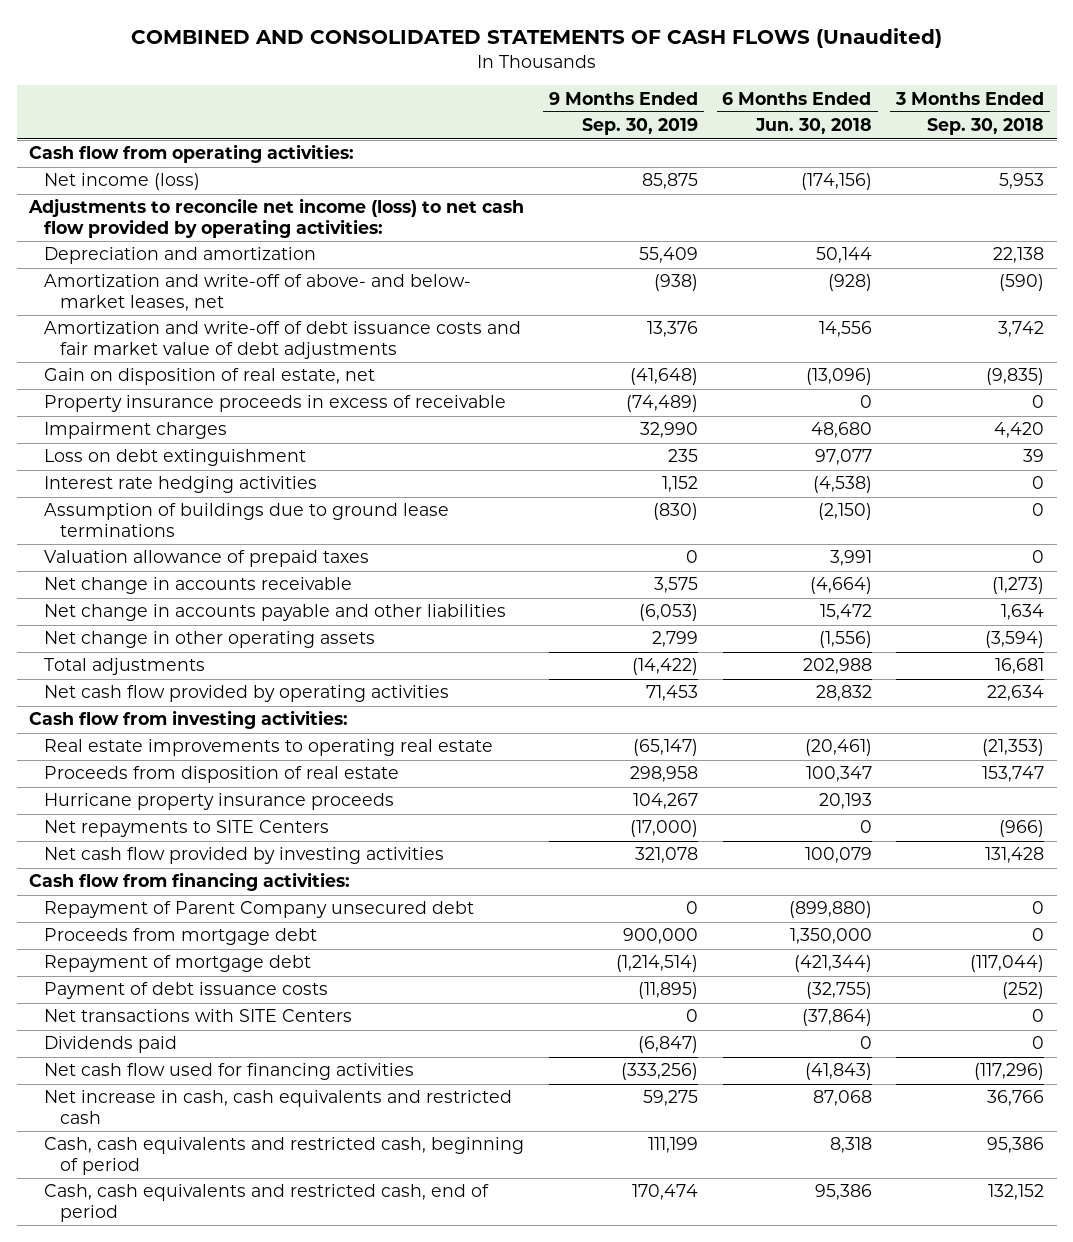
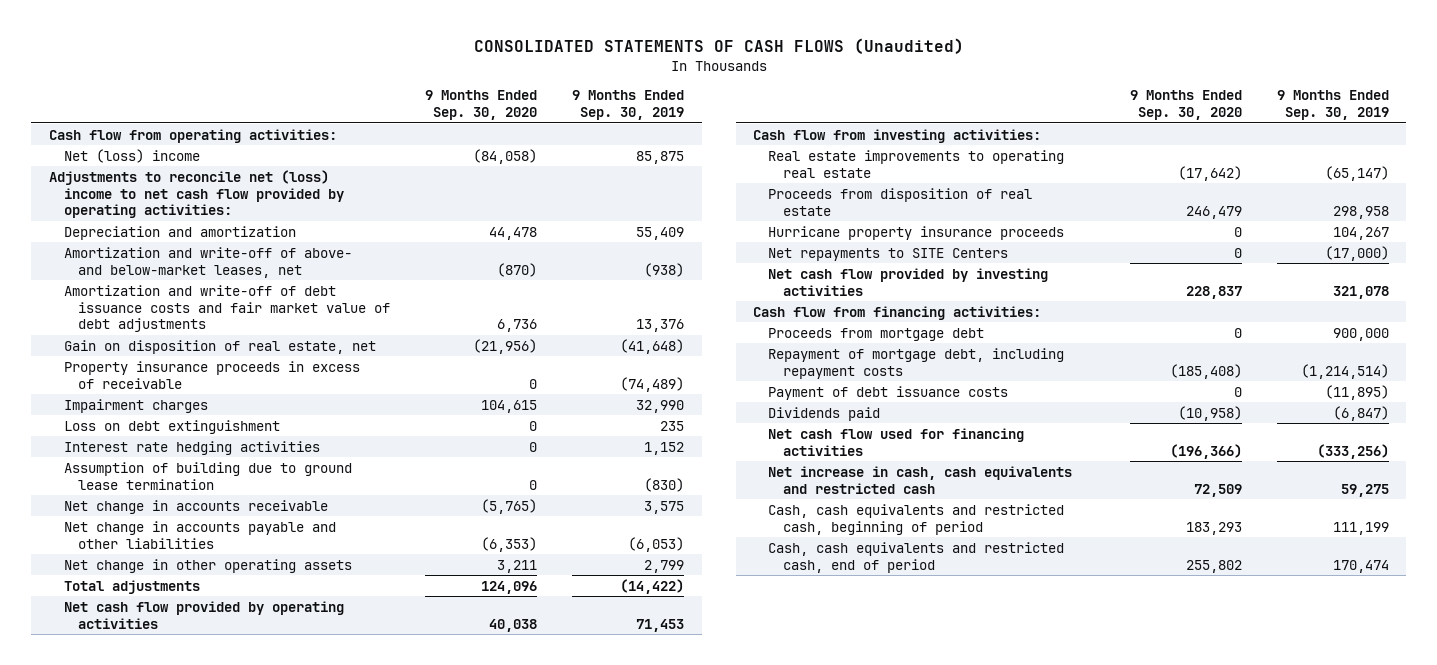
- COMBINED AND CONSOLIDATED STATEMENTS OF CASH FLOWS (Unaudited)
+ CONSOLIDATED STATEMENTS OF CASH FLOWS (Unaudited)
- | 9 Months Ended Sep. 30, 2019 | 6 Months Ended Jun. 30, 2018 | 3 Months Ended Sep. 30, 2018
+ | 9 Months Ended Sep. 30, 2020 | 9 Months Ended Sep. 30, 2019
- Net income (loss) | 85,875 | (174,156) | 5,953
- Adjustments to reconcile net income (loss) to net cash flow provided by operating activities:
+ Net (loss) income | (84,058) | 85,875
+ Adjustments to reconcile net (loss) income to net cash flow provided by operating activities:
- Amortization and write-off of above- and below- market leases, net | (938) | (928) | (590)
+ Amortization and write-off of above- and below-market leases, net | (870) | (938)
- Assumption of buildings due to ground lease terminations | (830) | (2,150) | 0
- Valuation allowance of prepaid taxes | 0 | 3,991 | 0
+ Assumption of building due to ground lease termination | 0 | (830)
- Repayment of Parent Company unsecured debt | 0 | (899,880) | 0
- Repayment of mortgage debt | (1,214,514) | (421,344) | (117,044)
+ Repayment of mortgage debt, including repayment costs | (185,408) | (1,214,514)
- Net transactions with SITE Centers | 0 | (37,864) | 0

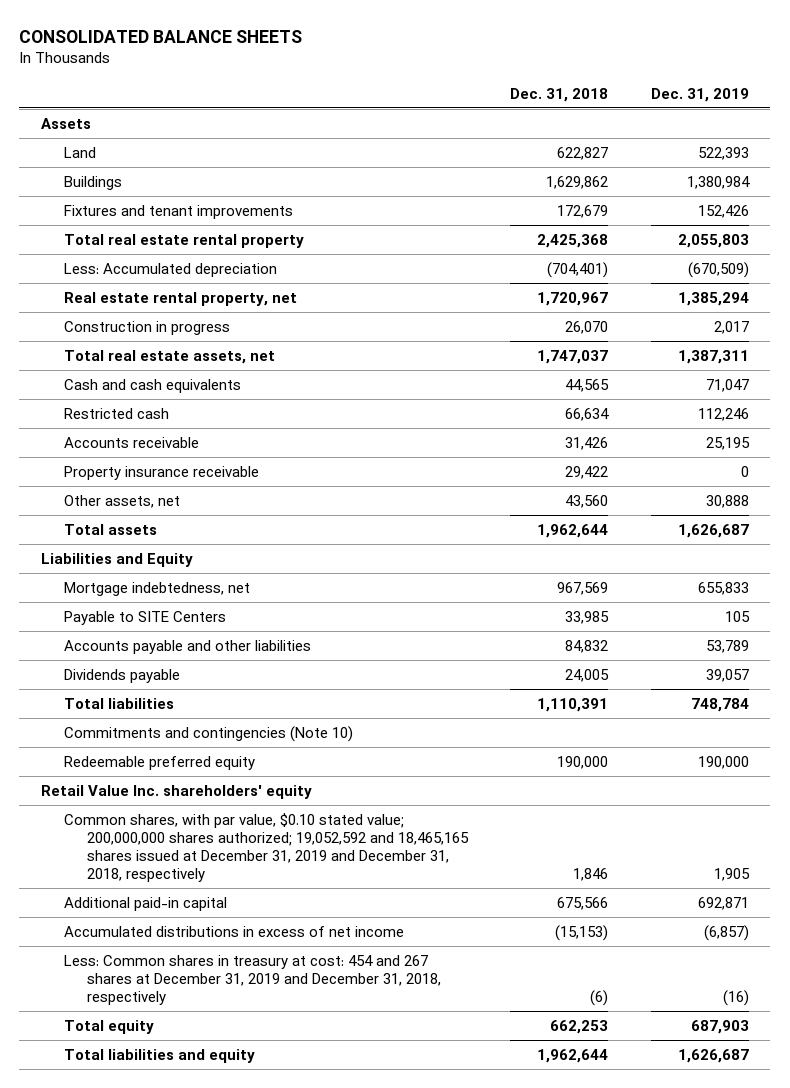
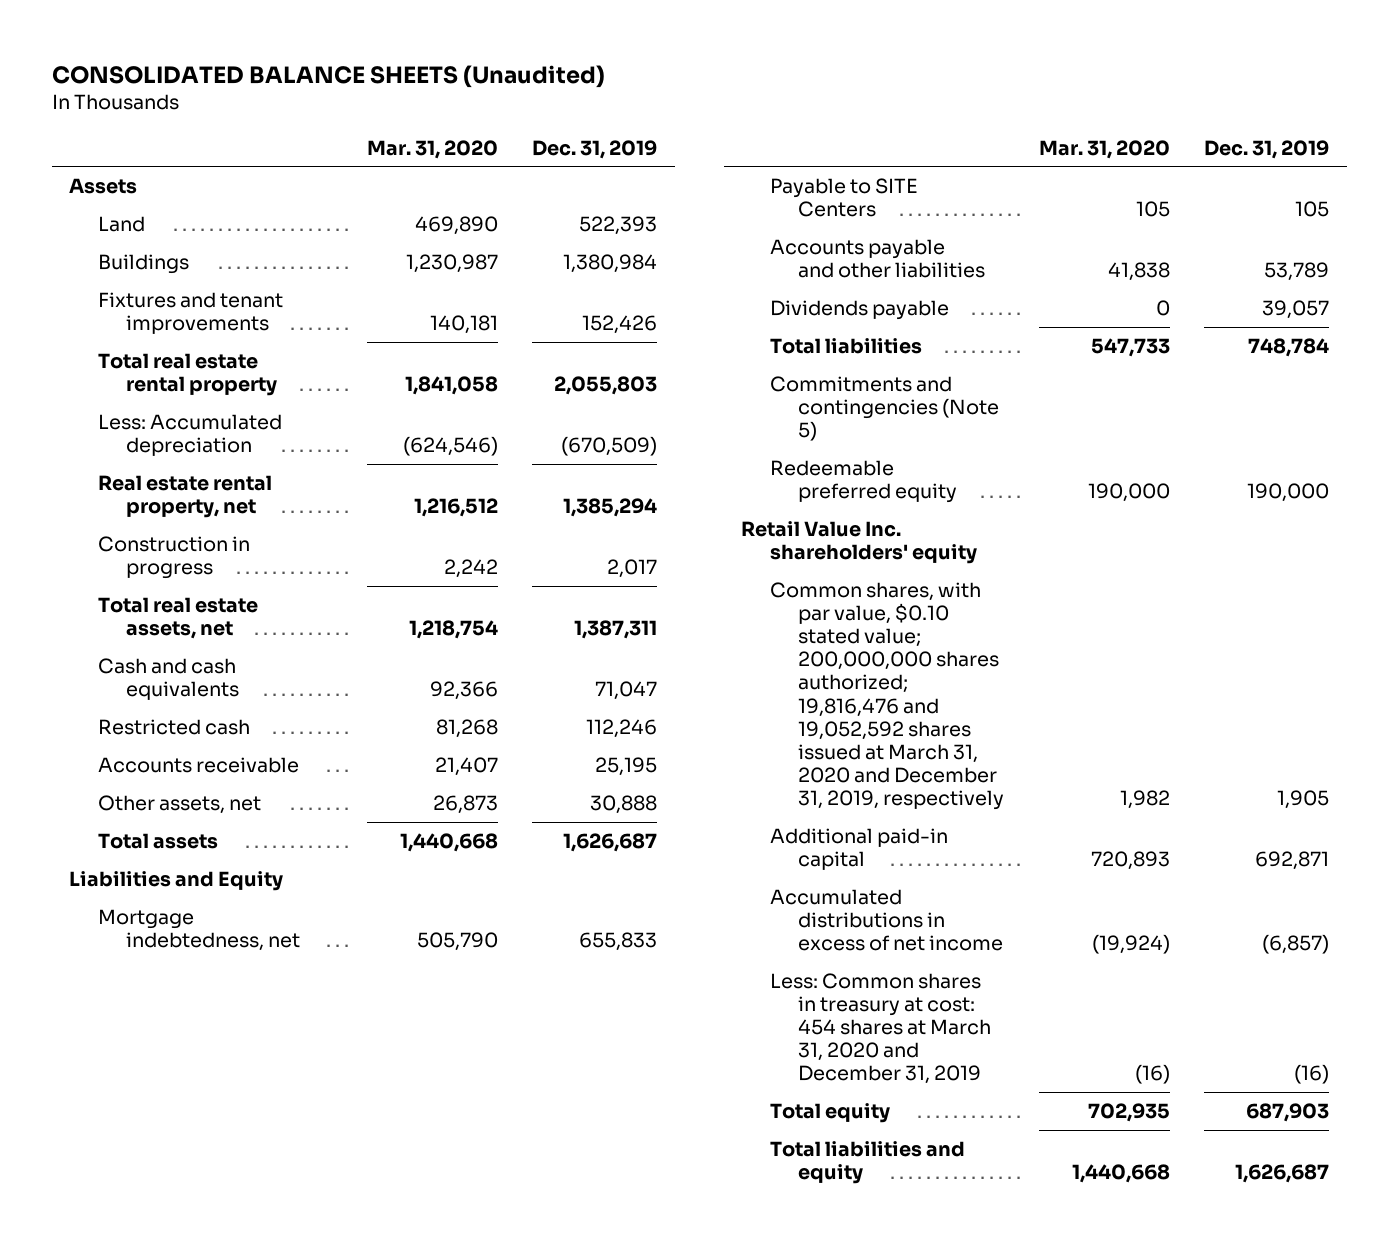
- CONSOLIDATED BALANCE SHEETS
+ CONSOLIDATED BALANCE SHEETS (Unaudited)
- | Dec. 31, 2018 | Dec. 31, 2019
+ | Mar. 31, 2020 | Dec. 31, 2019
- Property insurance receivable | 29,422 | 0
- Commitments and contingencies (Note 10)
+ Commitments and contingencies (Note 5)
- Common shares, with par value, $0.10 stated value; 200,000,000 shares authorized; 19,052,592 and 18,465,165 shares issued at December 31, 2019 and December 31, 2018, respectively | 1,846 | 1,905
+ Common shares, with par value, $0.10 stated value; 200,000,000 shares authorized; 19,816,476 and 19,052,592 shares issued at March 31, 2020 and December 31, 2019, respectively | 1,982 | 1,905
- Less: Common shares in treasury at cost: 454 and 267 shares at December 31, 2019 and December 31, 2018, respectively | (6) | (16)
+ Less: Common shares in treasury at cost: 454 shares at March 31, 2020 and December 31, 2019 | (16) | (16)

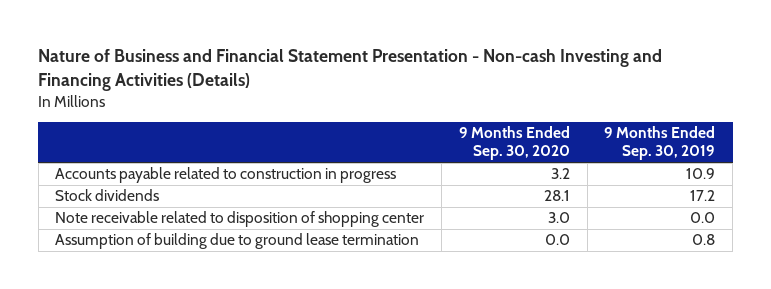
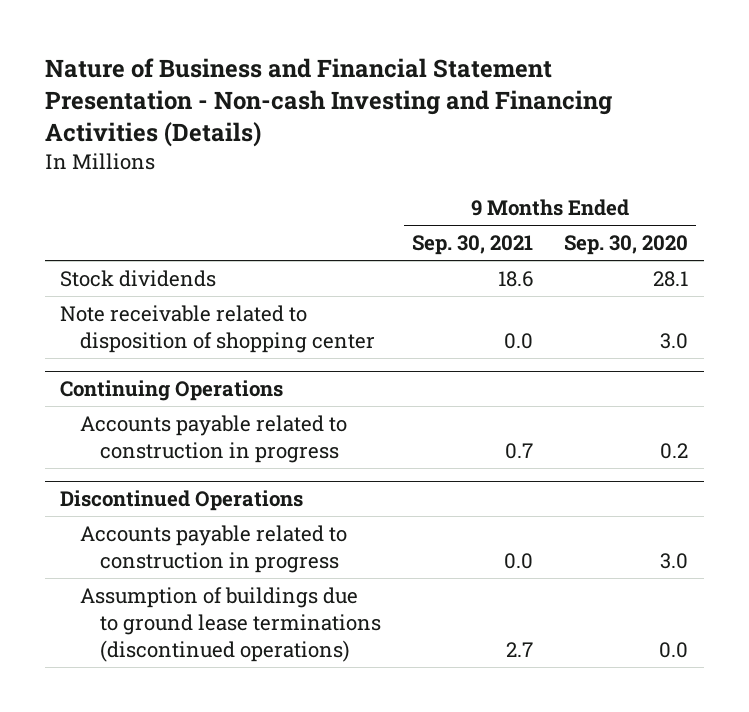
- | 9 Months Ended Sep. 30, 2020 | 9 Months Ended Sep. 30, 2019
+ | 9 Months Ended Sep. 30, 2021 | 9 Months Ended Sep. 30, 2020
- Accounts payable related to construction in progress | 3.2 | 10.9
- Assumption of building due to ground lease termination | 0.0 | 0.8
+ Continuing Operations
+ Accounts payable related to construction in progress | 0.7 | 0.2
+ Discontinued Operations
+ Accounts payable related to construction in progress | 0.0 | 3.0
+ Assumption of buildings due to ground lease terminations (discontinued operations) | 2.7 | 0.0

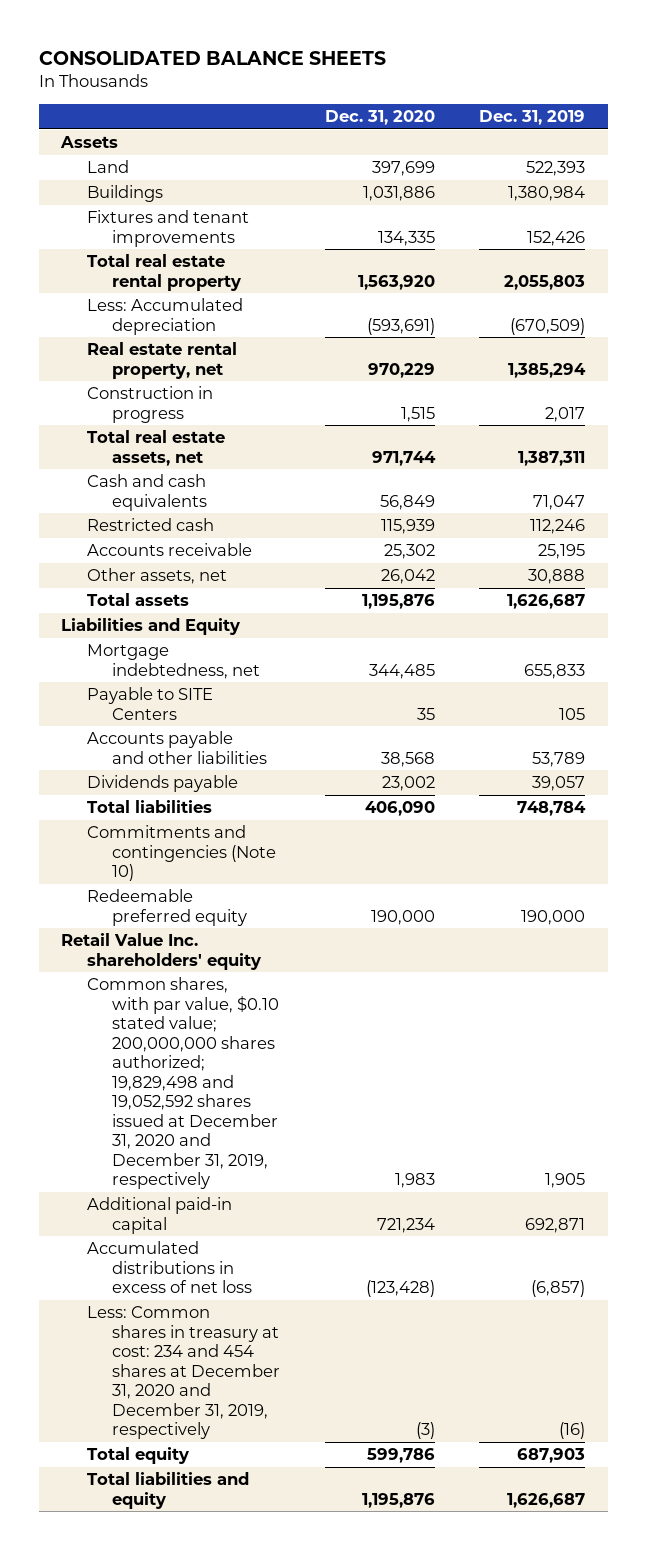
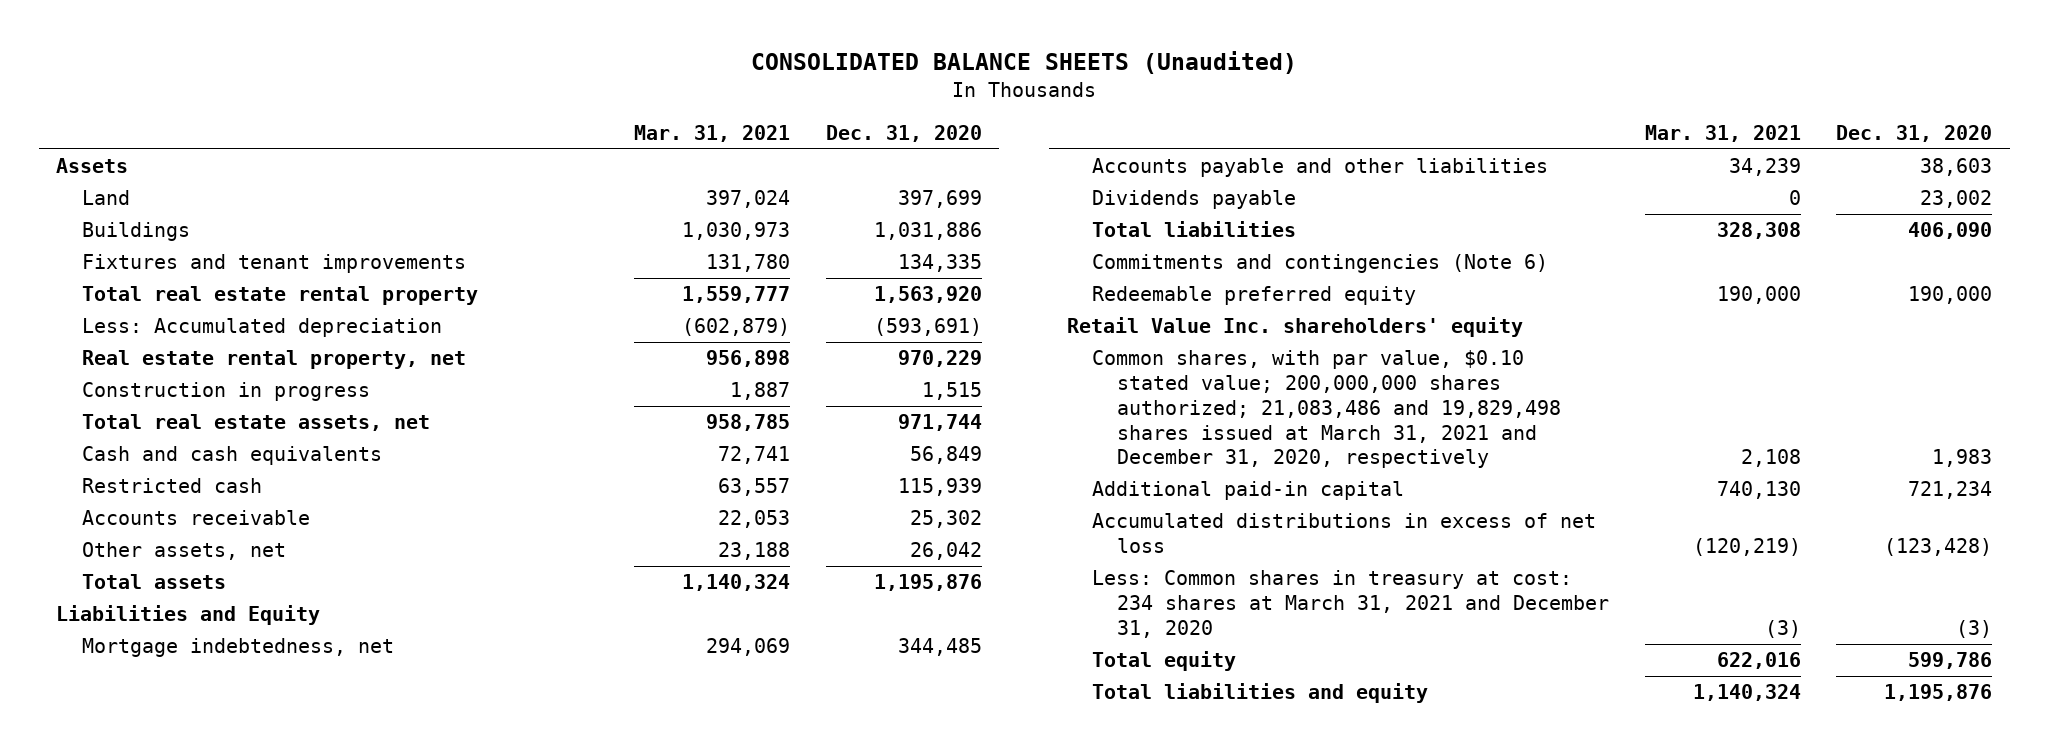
- CONSOLIDATED BALANCE SHEETS
+ CONSOLIDATED BALANCE SHEETS (Unaudited)
- | Dec. 31, 2020 | Dec. 31, 2019
+ | Mar. 31, 2021 | Dec. 31, 2020
- Payable to SITE Centers | 35 | 105
- Accounts payable and other liabilities | 38,568 | 53,789
+ Accounts payable and other liabilities | 34,239 | 38,603
- Commitments and contingencies (Note 10)
+ Commitments and contingencies (Note 6)
- Common shares, with par value, $0.10 stated value; 200,000,000 shares authorized; 19,829,498 and 19,052,592 shares issued at December 31, 2020 and December 31, 2019, respectively | 1,983 | 1,905
+ Common shares, with par value, $0.10 stated value; 200,000,000 shares authorized; 21,083,486 and 19,829,498 shares issued at March 31, 2021 and December 31, 2020, respectively | 2,108 | 1,983
- Less: Common shares in treasury at cost: 234 and 454 shares at December 31, 2020 and December 31, 2019, respectively | (3) | (16)
+ Less: Common shares in treasury at cost: 234 shares at March 31, 2021 and December 31, 2020 | (3) | (3)

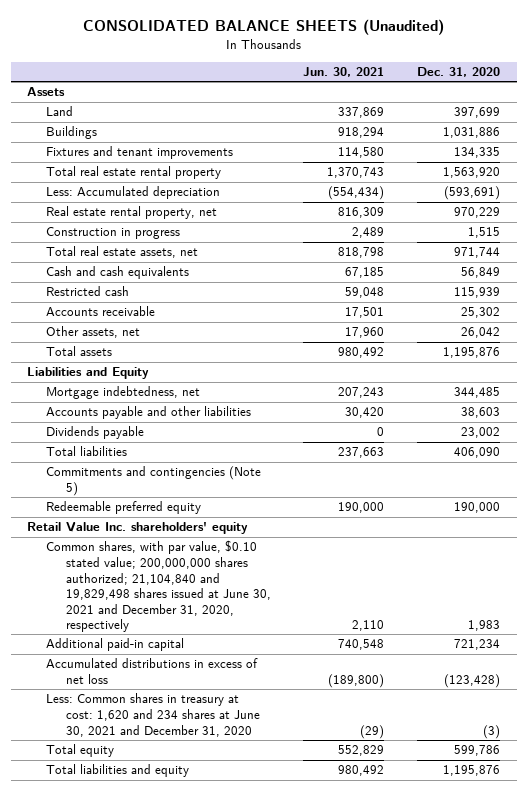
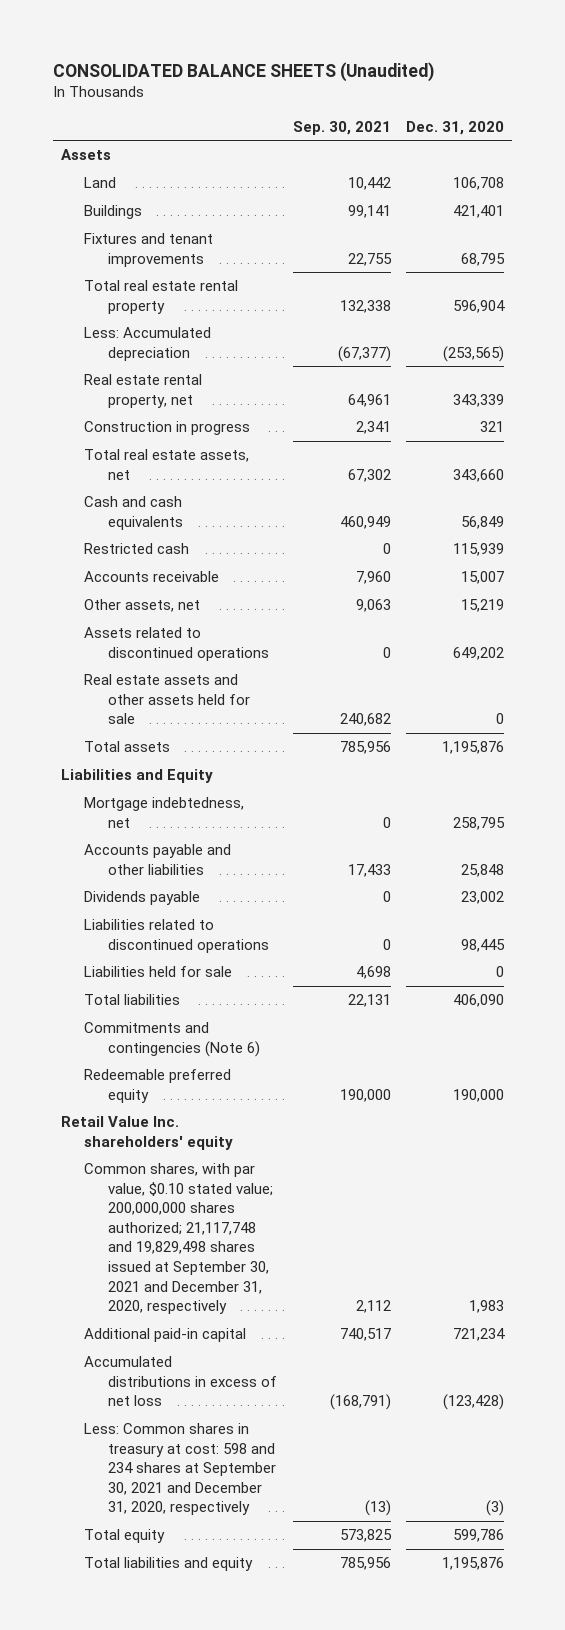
- | Jun. 30, 2021 | Dec. 31, 2020
+ | Sep. 30, 2021 | Dec. 31, 2020
- Land | 337,869 | 397,699
- Buildings | 918,294 | 1,031,886
- Fixtures and tenant improvements | 114,580 | 134,335
- Total real estate rental property | 1,370,743 | 1,563,920
- Less: Accumulated depreciation | (554,434) | (593,691)
- Real estate rental property, net | 816,309 | 970,229
- Construction in progress | 2,489 | 1,515
- Total real estate assets, net | 818,798 | 971,744
+ Land | 10,442 | 106,708
+ Buildings | 99,141 | 421,401
+ Fixtures and tenant improvements | 22,755 | 68,795
+ Total real estate rental property | 132,338 | 596,904
+ Less: Accumulated depreciation | (67,377) | (253,565)
+ Real estate rental property, net | 64,961 | 343,339
+ Construction in progress | 2,341 | 321
+ Total real estate assets, net | 67,302 | 343,660
- Accounts receivable | 17,501 | 25,302
- Other assets, net | 17,960 | 26,042
+ Accounts receivable | 7,960 | 15,007
+ Other assets, net | 9,063 | 15,219
+ Assets related to discontinued operations | 0 | 649,202
+ Real estate assets and other assets held for sale | 240,682 | 0
- Mortgage indebtedness, net | 207,243 | 344,485
- Accounts payable and other liabilities | 30,420 | 38,603
+ Mortgage indebtedness, net | 0 | 258,795
+ Accounts payable and other liabilities | 17,433 | 25,848
+ Liabilities related to discontinued operations | 0 | 98,445
+ Liabilities held for sale | 4,698 | 0
- Commitments and contingencies (Note 5)
+ Commitments and contingencies (Note 6)
- Common shares, with par value, $0.10 stated value; 200,000,000 shares authorized; 21,104,840 and 19,829,498 shares issued at June 30, 2021 and December 31, 2020, respectively | 2,110 | 1,983
+ Common shares, with par value, $0.10 stated value; 200,000,000 shares authorized; 21,117,748 and 19,829,498 shares issued at September 30, 2021 and December 31, 2020, respectively | 2,112 | 1,983
- Less: Common shares in treasury at cost: 1,620 and 234 shares at June 30, 2021 and December 31, 2020 | (29) | (3)
+ Less: Common shares in treasury at cost: 598 and 234 shares at September 30, 2021 and December 31, 2020, respectively | (13) | (3)

